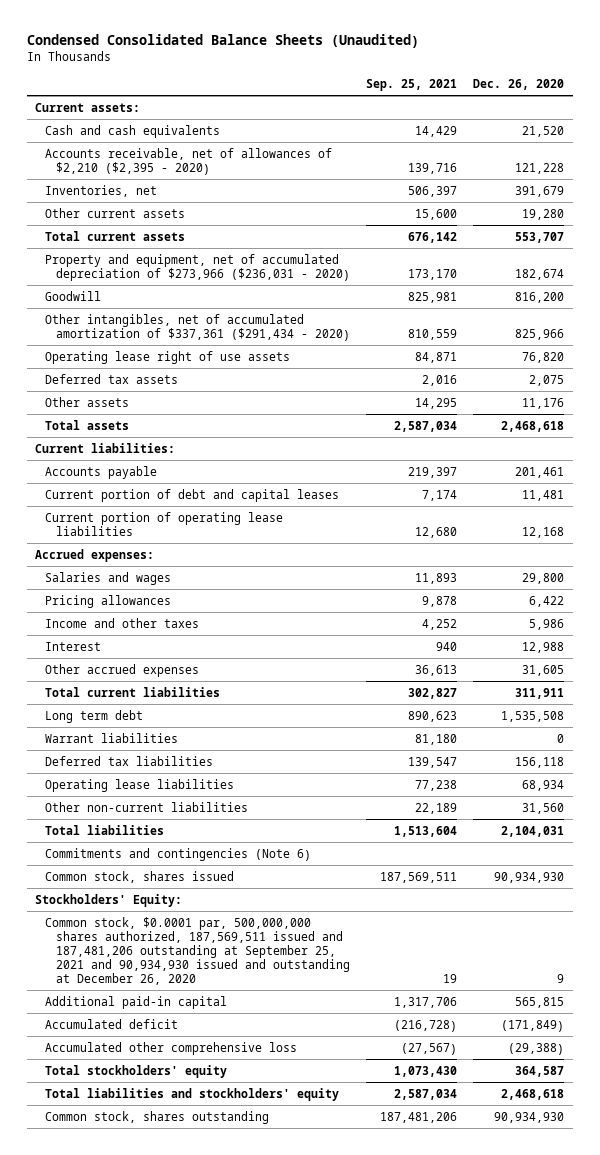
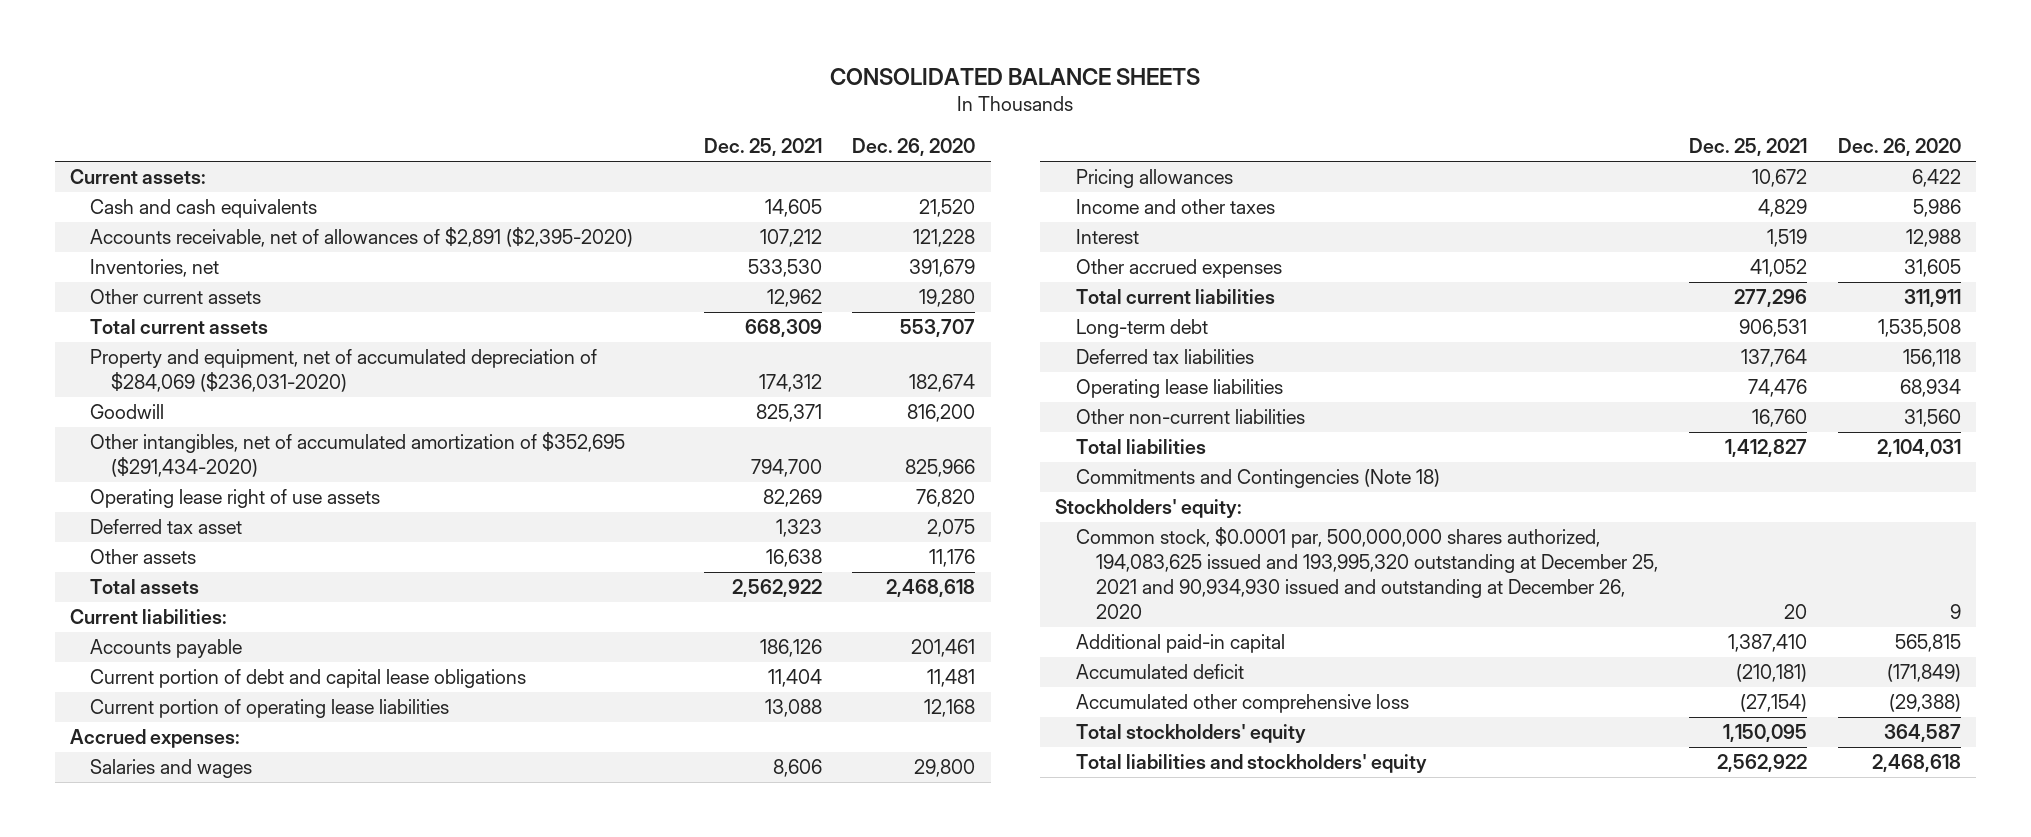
- Condensed Consolidated Balance Sheets (Unaudited)
+ CONSOLIDATED BALANCE SHEETS
- | Sep. 25, 2021 | Dec. 26, 2020
+ | Dec. 25, 2021 | Dec. 26, 2020
- Accounts receivable, net of allowances of $2,210 ($2,395 - 2020) | 139,716 | 121,228
+ Accounts receivable, net of allowances of $2,891 ($2,395-2020) | 107,212 | 121,228
- Property and equipment, net of accumulated depreciation of $273,966 ($236,031 - 2020) | 173,170 | 182,674
+ Property and equipment, net of accumulated depreciation of $284,069 ($236,031-2020) | 174,312 | 182,674
- Other intangibles, net of accumulated amortization of $337,361 ($291,434 - 2020) | 810,559 | 825,966
+ Other intangibles, net of accumulated amortization of $352,695 ($291,434-2020) | 794,700 | 825,966
- Deferred tax assets | 2,016 | 2,075
+ Deferred tax asset | 1,323 | 2,075
- Current portion of debt and capital leases | 7,174 | 11,481
+ Current portion of debt and capital lease obligations | 11,404 | 11,481
- Long term debt | 890,623 | 1,535,508
- Warrant liabilities | 81,180 | 0
+ Long-term debt | 906,531 | 1,535,508
- Commitments and contingencies (Note 6)
- Common stock, shares issued | 187,569,511 | 90,934,930
- Stockholders' Equity:
- Common stock, $0.0001 par, 500,000,000 shares authorized, 187,569,511 issued and 187,481,206 outstanding at September 25, 2021 and 90,934,930 issued and outstanding at December 26, 2020 | 19 | 9
+ Commitments and Contingencies (Note 18)
+ Stockholders' equity:
+ Common stock, $0.0001 par, 500,000,000 shares authorized, 194,083,625 issued and 193,995,320 outstanding at December 25, 2021 and 90,934,930 issued and outstanding at December 26, 2020 | 20 | 9
- Common stock, shares outstanding | 187,481,206 | 90,934,930

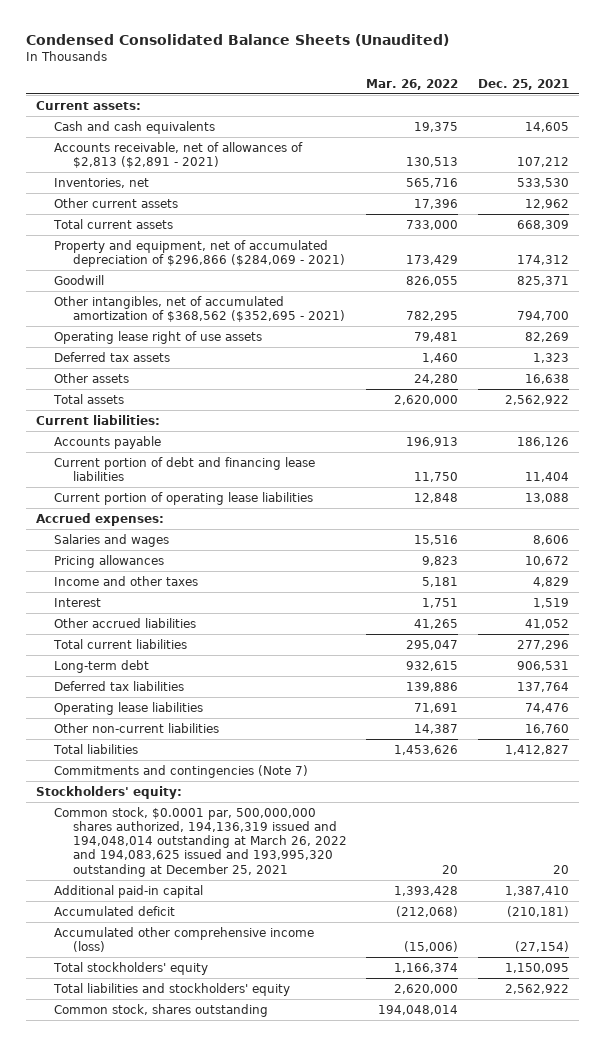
- CONSOLIDATED BALANCE SHEETS
+ Condensed Consolidated Balance Sheets (Unaudited)
- | Dec. 25, 2021 | Dec. 26, 2020
+ | Mar. 26, 2022 | Dec. 25, 2021
- Accounts receivable, net of allowances of $2,891 ($2,395-2020) | 107,212 | 121,228
+ Accounts receivable, net of allowances of $2,813 ($2,891 - 2021) | 130,513 | 107,212
- Property and equipment, net of accumulated depreciation of $284,069 ($236,031-2020) | 174,312 | 182,674
+ Property and equipment, net of accumulated depreciation of $296,866 ($284,069 - 2021) | 173,429 | 174,312
- Other intangibles, net of accumulated amortization of $352,695 ($291,434-2020) | 794,700 | 825,966
+ Other intangibles, net of accumulated amortization of $368,562 ($352,695 - 2021) | 782,295 | 794,700
- Deferred tax asset | 1,323 | 2,075
+ Deferred tax assets | 1,460 | 1,323
- Current portion of debt and capital lease obligations | 11,404 | 11,481
+ Current portion of debt and financing lease liabilities | 11,750 | 11,404
- Other accrued expenses | 41,052 | 31,605
+ Other accrued liabilities | 41,265 | 41,052
- Commitments and Contingencies (Note 18)
+ Commitments and contingencies (Note 7)
- Common stock, $0.0001 par, 500,000,000 shares authorized, 194,083,625 issued and 193,995,320 outstanding at December 25, 2021 and 90,934,930 issued and outstanding at December 26, 2020 | 20 | 9
+ Common stock, $0.0001 par, 500,000,000 shares authorized, 194,136,319 issued and 194,048,014 outstanding at March 26, 2022 and 194,083,625 issued and 193,995,320 outstanding at December 25, 2021 | 20 | 20
- Accumulated other comprehensive loss | (27,154) | (29,388)
+ Accumulated other comprehensive income (loss) | (15,006) | (27,154)
+ Common stock, shares outstanding | 194,048,014 |

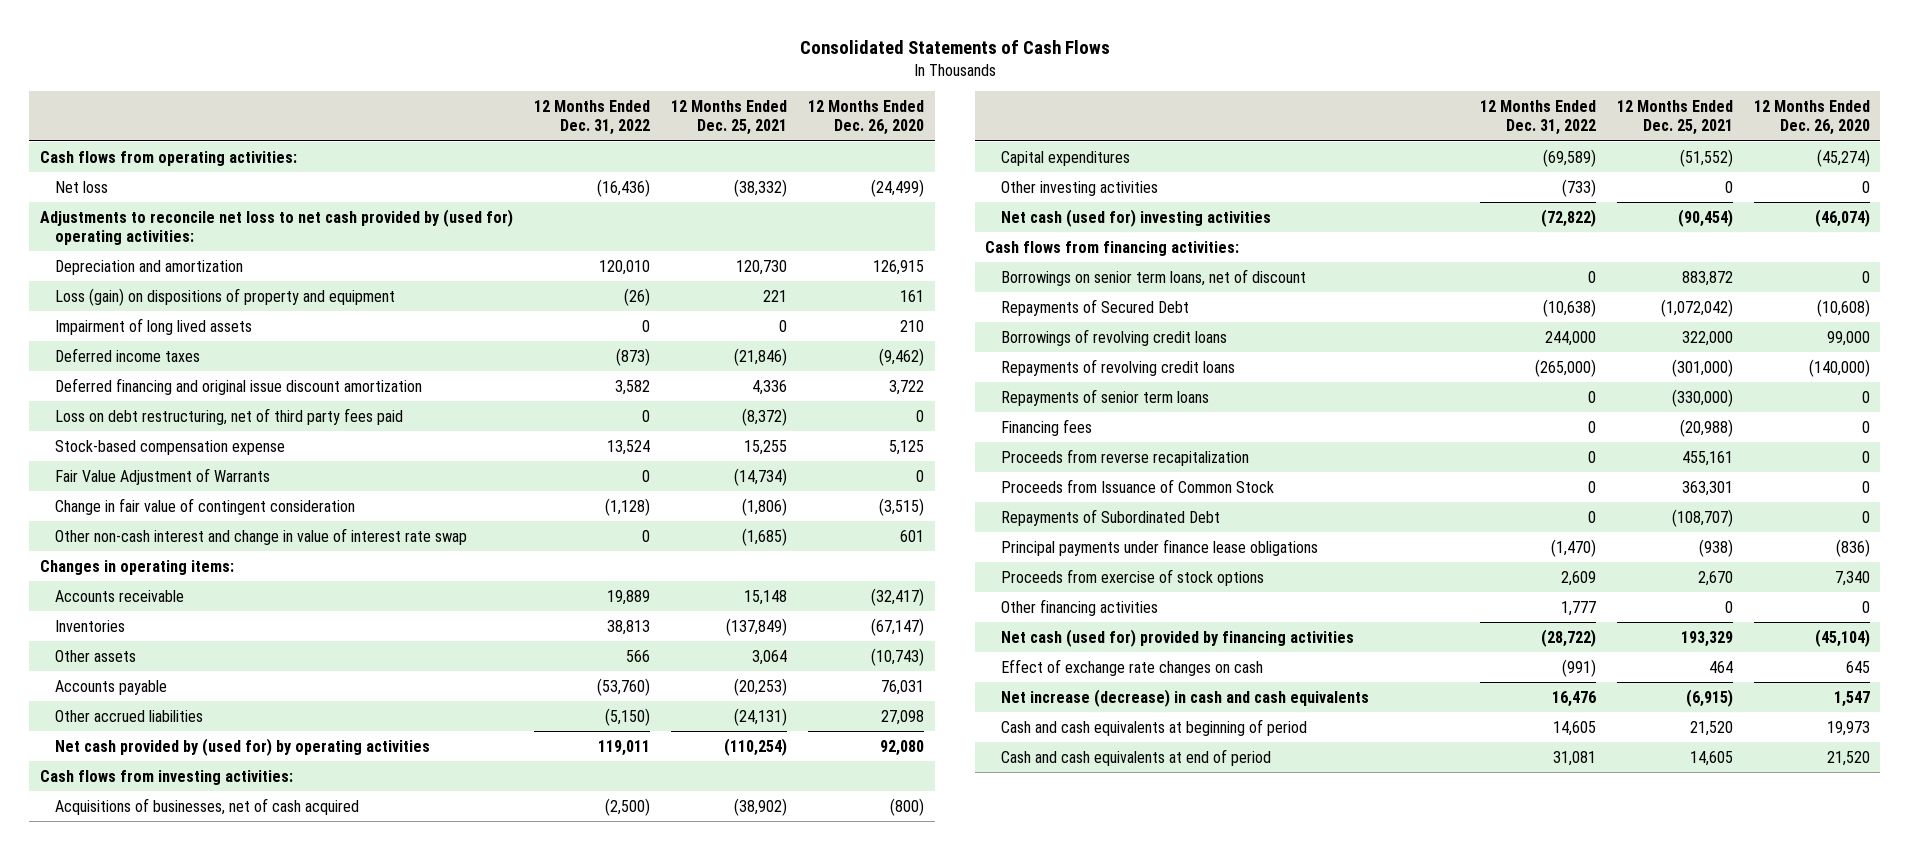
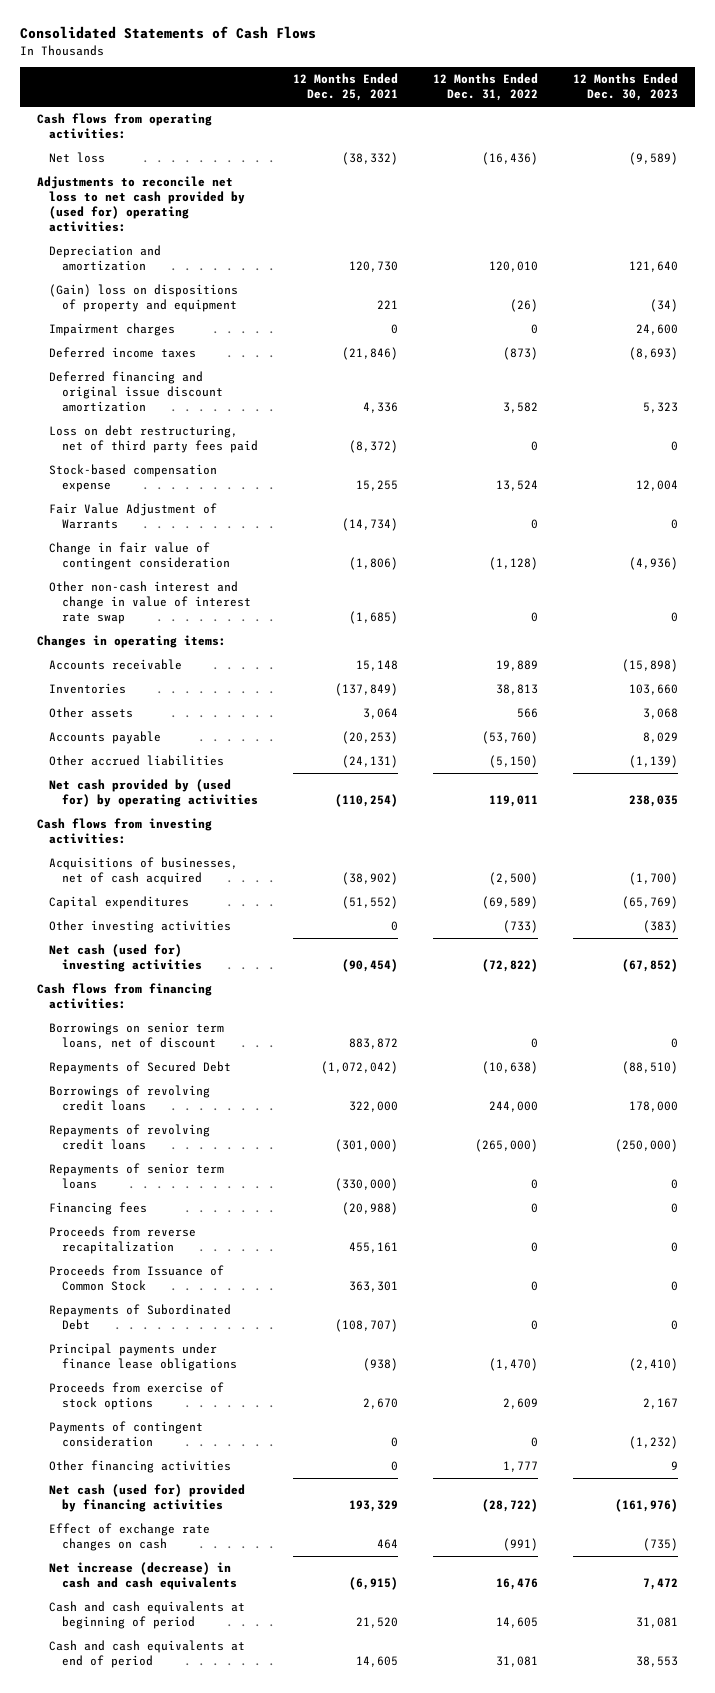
- | 12 Months Ended Dec. 31, 2022 | 12 Months Ended Dec. 25, 2021 | 12 Months Ended Dec. 26, 2020
+ | 12 Months Ended Dec. 25, 2021 | 12 Months Ended Dec. 31, 2022 | 12 Months Ended Dec. 30, 2023
- Loss (gain) on dispositions of property and equipment | (26) | 221 | 161
- Impairment of long lived assets | 0 | 0 | 210
+ (Gain) loss on dispositions of property and equipment | 221 | (26) | (34)
+ Impairment charges | 0 | 0 | 24,600
+ Payments of contingent consideration | 0 | 0 | (1,232)

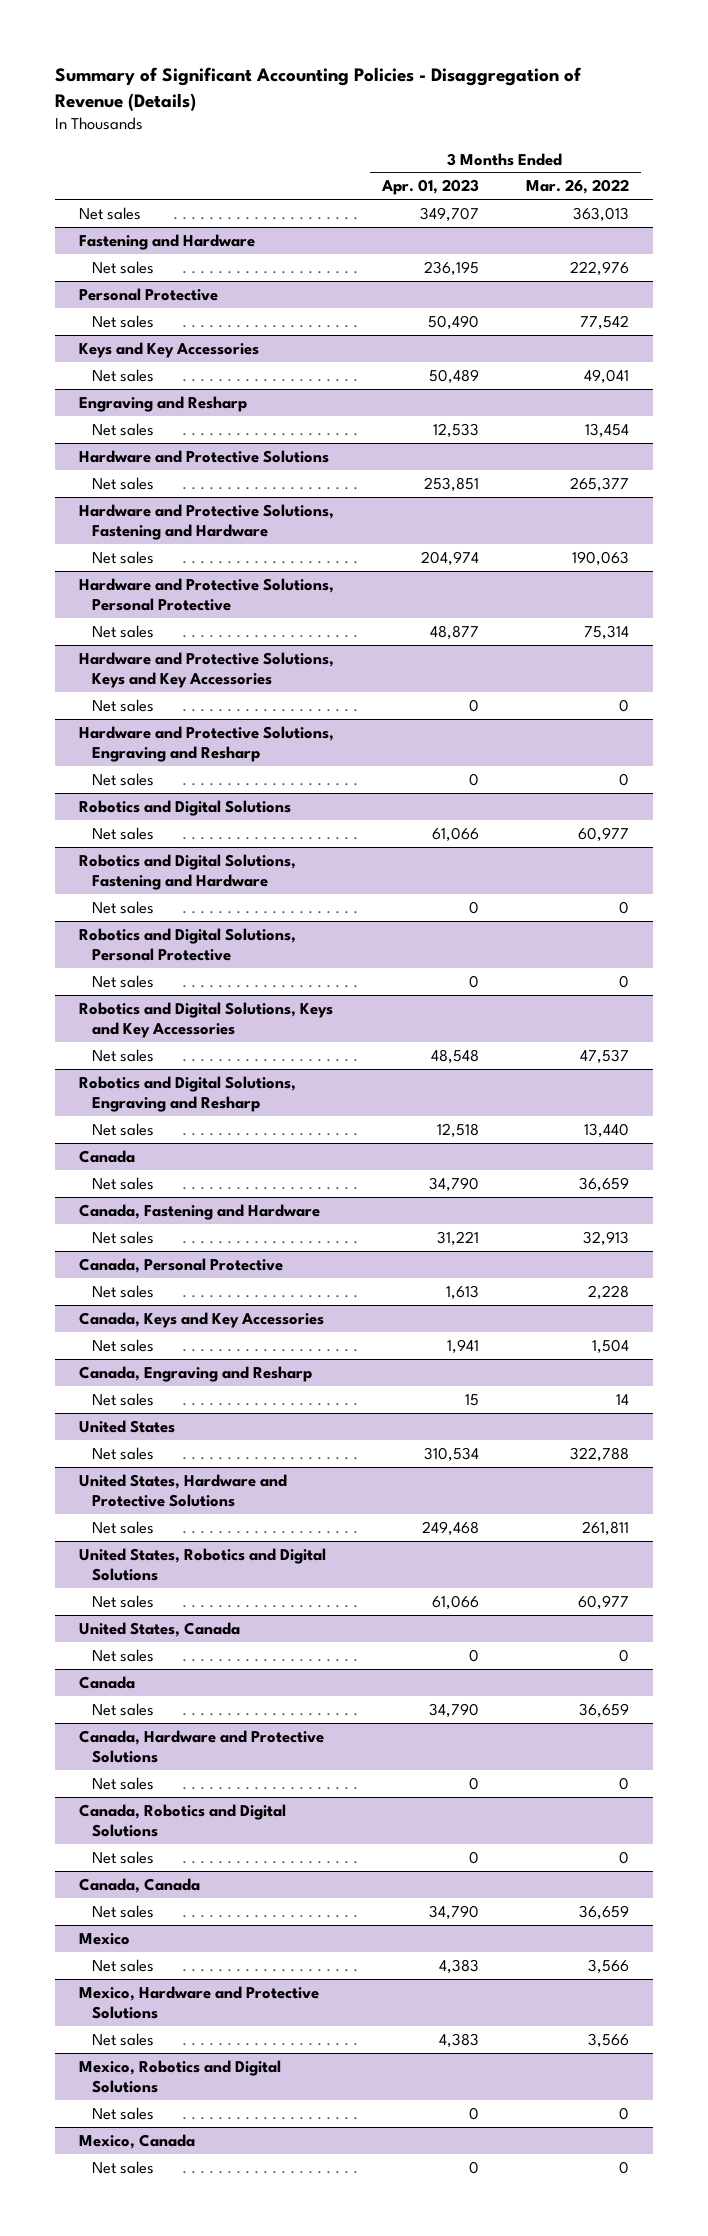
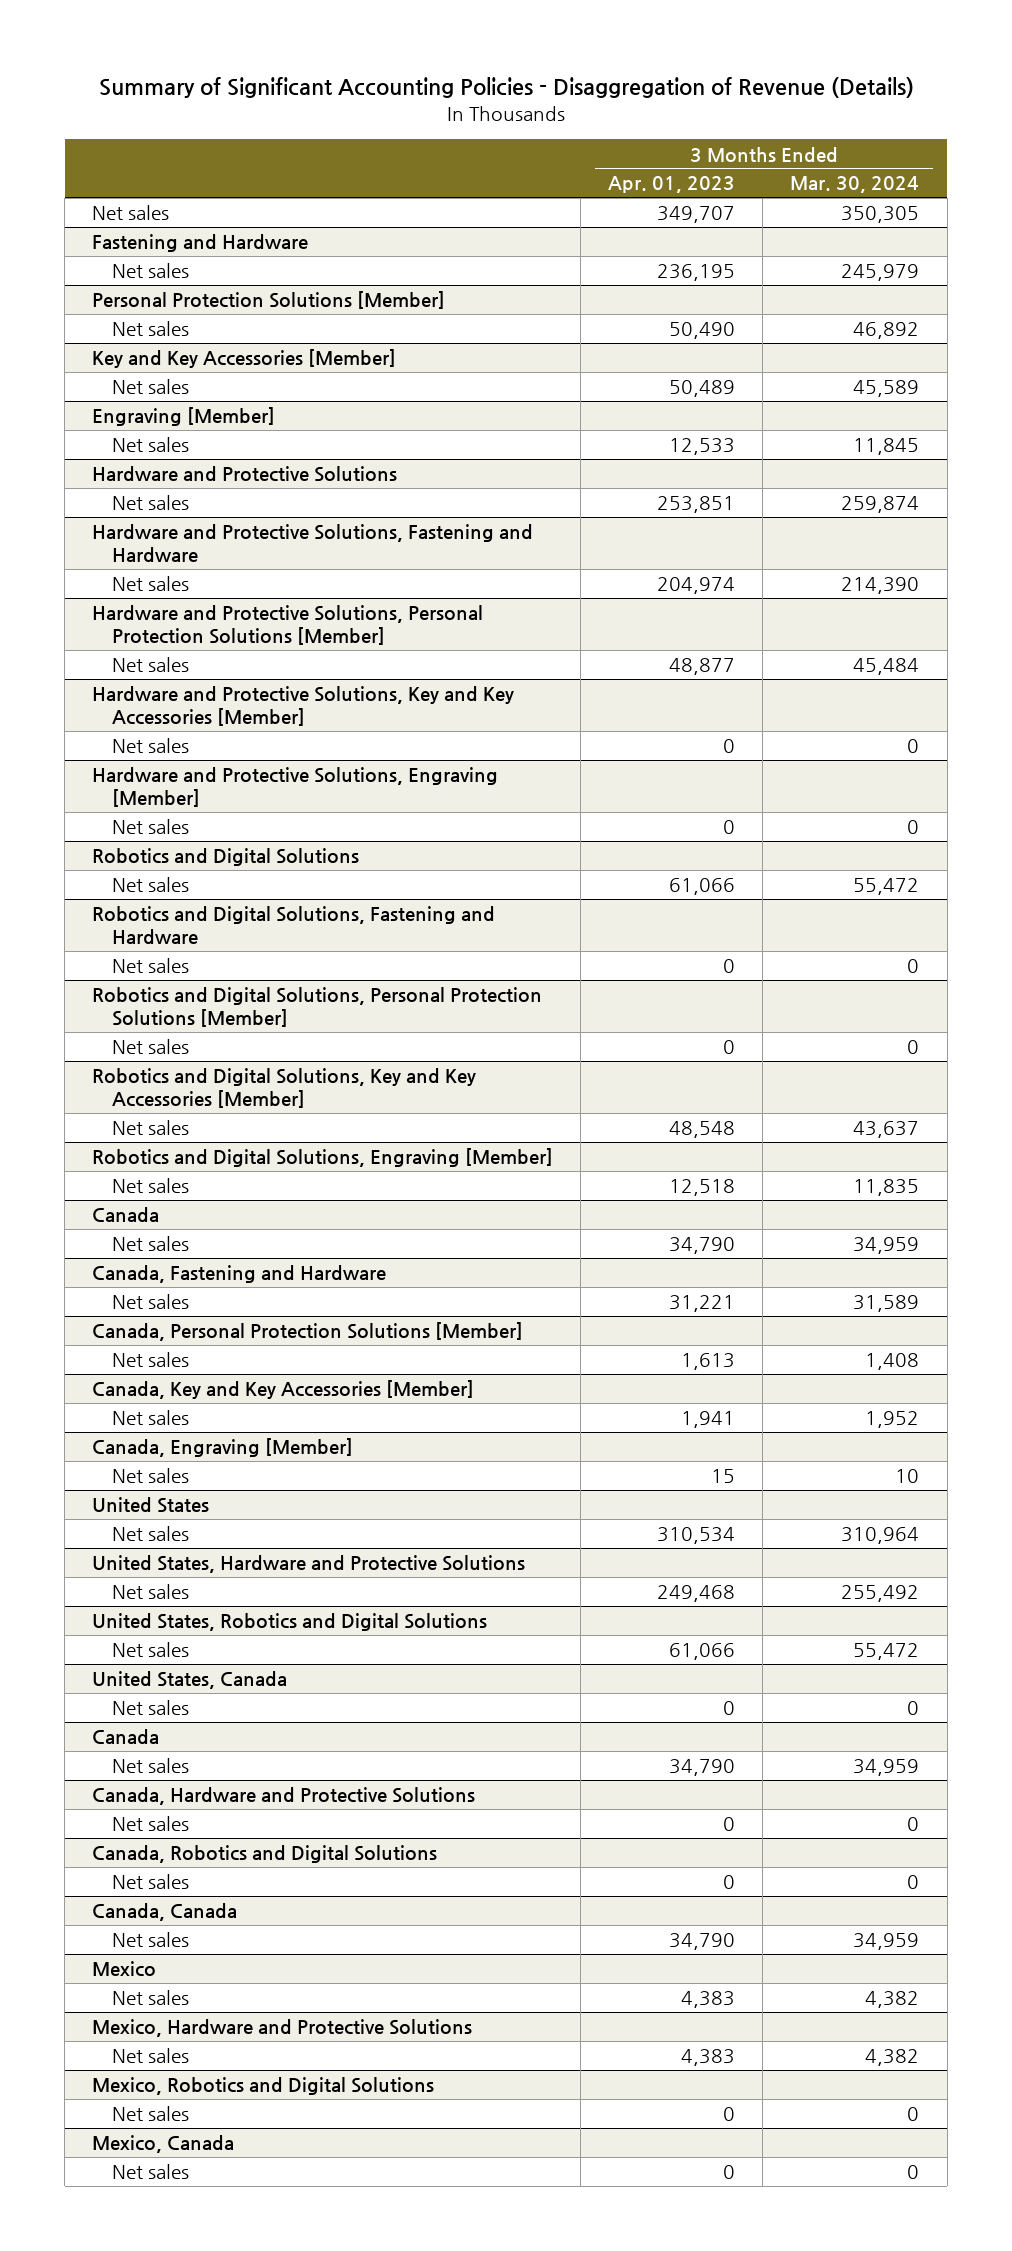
- | 3 Months Ended Apr. 01, 2023 | 3 Months Ended Mar. 26, 2022
+ | 3 Months Ended Apr. 01, 2023 | 3 Months Ended Mar. 30, 2024
- Personal Protective
+ Personal Protection Solutions [Member]
- Keys and Key Accessories
+ Key and Key Accessories [Member]
- Engraving and Resharp
+ Engraving [Member]
- Hardware and Protective Solutions, Personal Protective
+ Hardware and Protective Solutions, Personal Protection Solutions [Member]
- Hardware and Protective Solutions, Keys and Key Accessories
+ Hardware and Protective Solutions, Key and Key Accessories [Member]
- Hardware and Protective Solutions, Engraving and Resharp
+ Hardware and Protective Solutions, Engraving [Member]
- Robotics and Digital Solutions, Personal Protective
+ Robotics and Digital Solutions, Personal Protection Solutions [Member]
- Robotics and Digital Solutions, Keys and Key Accessories
+ Robotics and Digital Solutions, Key and Key Accessories [Member]
- Robotics and Digital Solutions, Engraving and Resharp
+ Robotics and Digital Solutions, Engraving [Member]
- Canada, Personal Protective
+ Canada, Personal Protection Solutions [Member]
- Canada, Keys and Key Accessories
+ Canada, Key and Key Accessories [Member]
- Canada, Engraving and Resharp
+ Canada, Engraving [Member]

